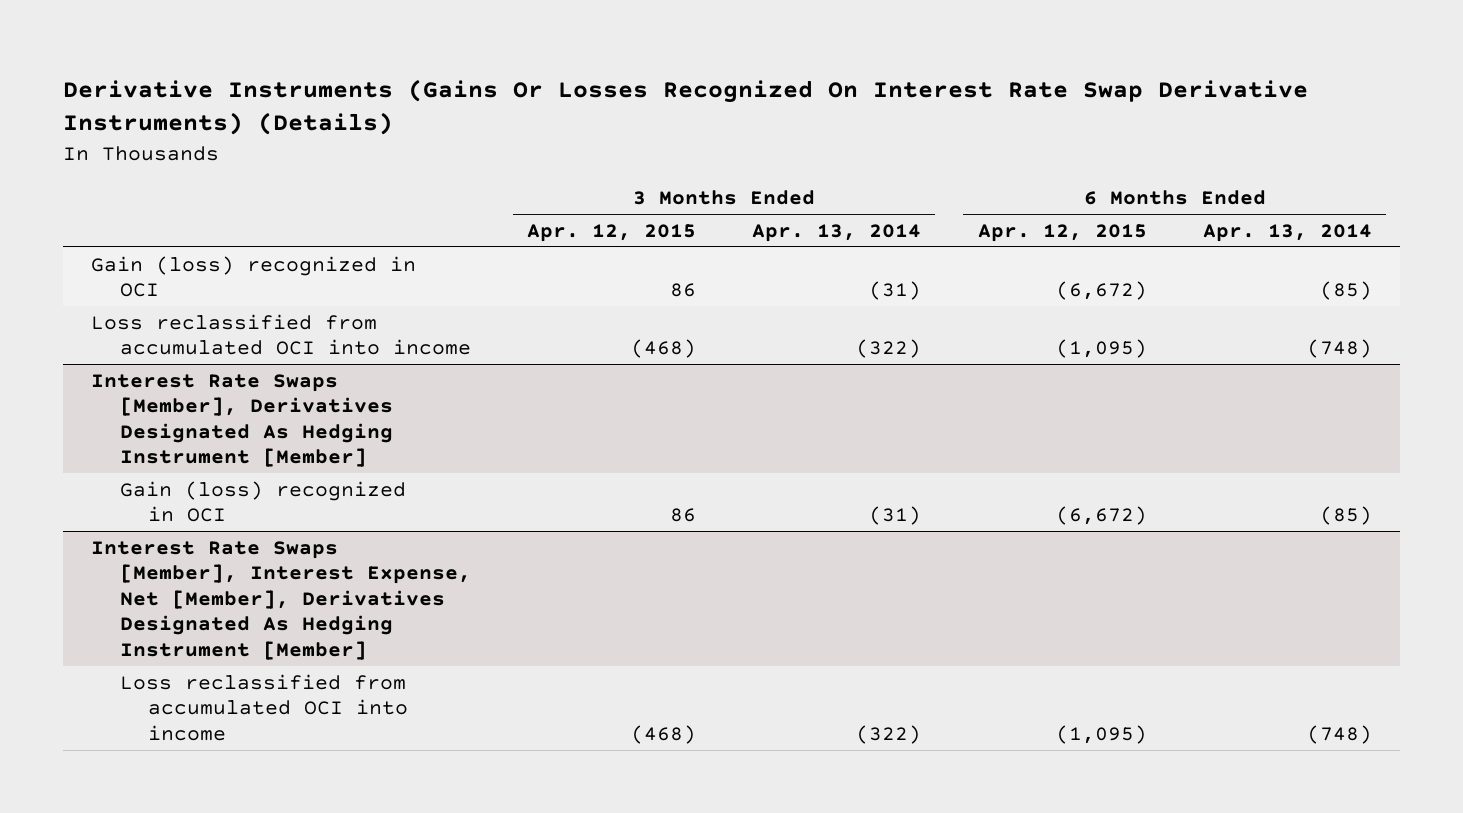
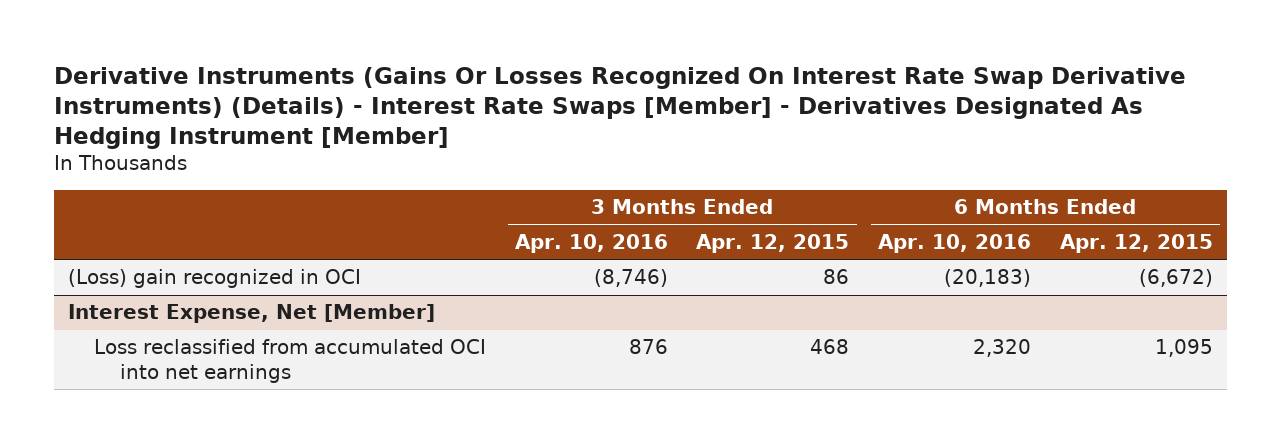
- Derivative Instruments (Gains Or Losses Recognized On Interest Rate Swap Derivative Instruments) (Details)
+ Derivative Instruments (Gains Or Losses Recognized On Interest Rate Swap Derivative Instruments) (Details) - Interest Rate Swaps [Member] - Derivatives Designated As Hedging Instrument [Member]
- | 3 Months Ended Apr. 12, 2015 | 3 Months Ended Apr. 13, 2014 | 6 Months Ended Apr. 12, 2015 | 6 Months Ended Apr. 13, 2014
+ | 3 Months Ended Apr. 10, 2016 | 3 Months Ended Apr. 12, 2015 | 6 Months Ended Apr. 10, 2016 | 6 Months Ended Apr. 12, 2015
- Gain (loss) recognized in OCI | 86 | (31) | (6,672) | (85)
- Loss reclassified from accumulated OCI into income | (468) | (322) | (1,095) | (748)
- Interest Rate Swaps [Member], Derivatives Designated As Hedging Instrument [Member]
- Gain (loss) recognized in OCI | 86 | (31) | (6,672) | (85)
- Interest Rate Swaps [Member], Interest Expense, Net [Member], Derivatives Designated As Hedging Instrument [Member]
- Loss reclassified from accumulated OCI into income | (468) | (322) | (1,095) | (748)
+ (Loss) gain recognized in OCI | (8,746) | 86 | (20,183) | (6,672)
+ Interest Expense, Net [Member]
+ Loss reclassified from accumulated OCI into net earnings | 876 | 468 | 2,320 | 1,095

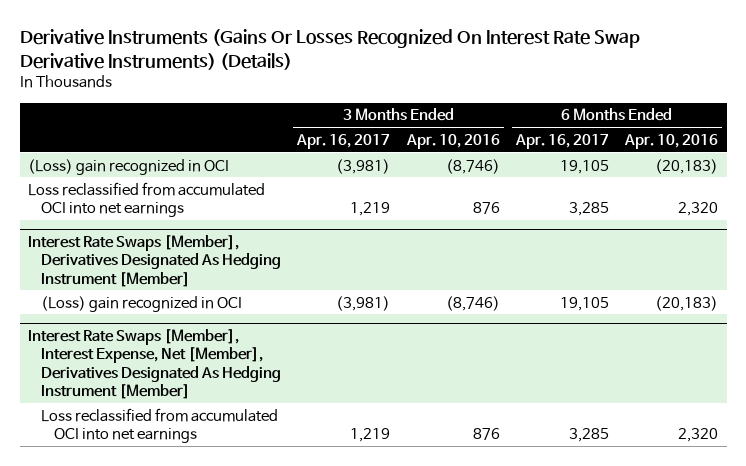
- Derivative Instruments (Gains Or Losses Recognized On Interest Rate Swap Derivative Instruments) (Details) - Interest Rate Swaps [Member] - Derivatives Designated As Hedging Instrument [Member]
+ Derivative Instruments (Gains Or Losses Recognized On Interest Rate Swap Derivative Instruments) (Details)
- | 3 Months Ended Apr. 10, 2016 | 3 Months Ended Apr. 12, 2015 | 6 Months Ended Apr. 10, 2016 | 6 Months Ended Apr. 12, 2015
+ | 3 Months Ended Apr. 16, 2017 | 3 Months Ended Apr. 10, 2016 | 6 Months Ended Apr. 16, 2017 | 6 Months Ended Apr. 10, 2016
- Interest Expense, Net [Member]
+ Interest Rate Swaps [Member], Derivatives Designated As Hedging Instrument [Member]
+ (Loss) gain recognized in OCI | (3,981) | (8,746) | 19,105 | (20,183)
+ Interest Rate Swaps [Member], Interest Expense, Net [Member], Derivatives Designated As Hedging Instrument [Member]
+ Loss reclassified from accumulated OCI into net earnings | 1,219 | 876 | 3,285 | 2,320

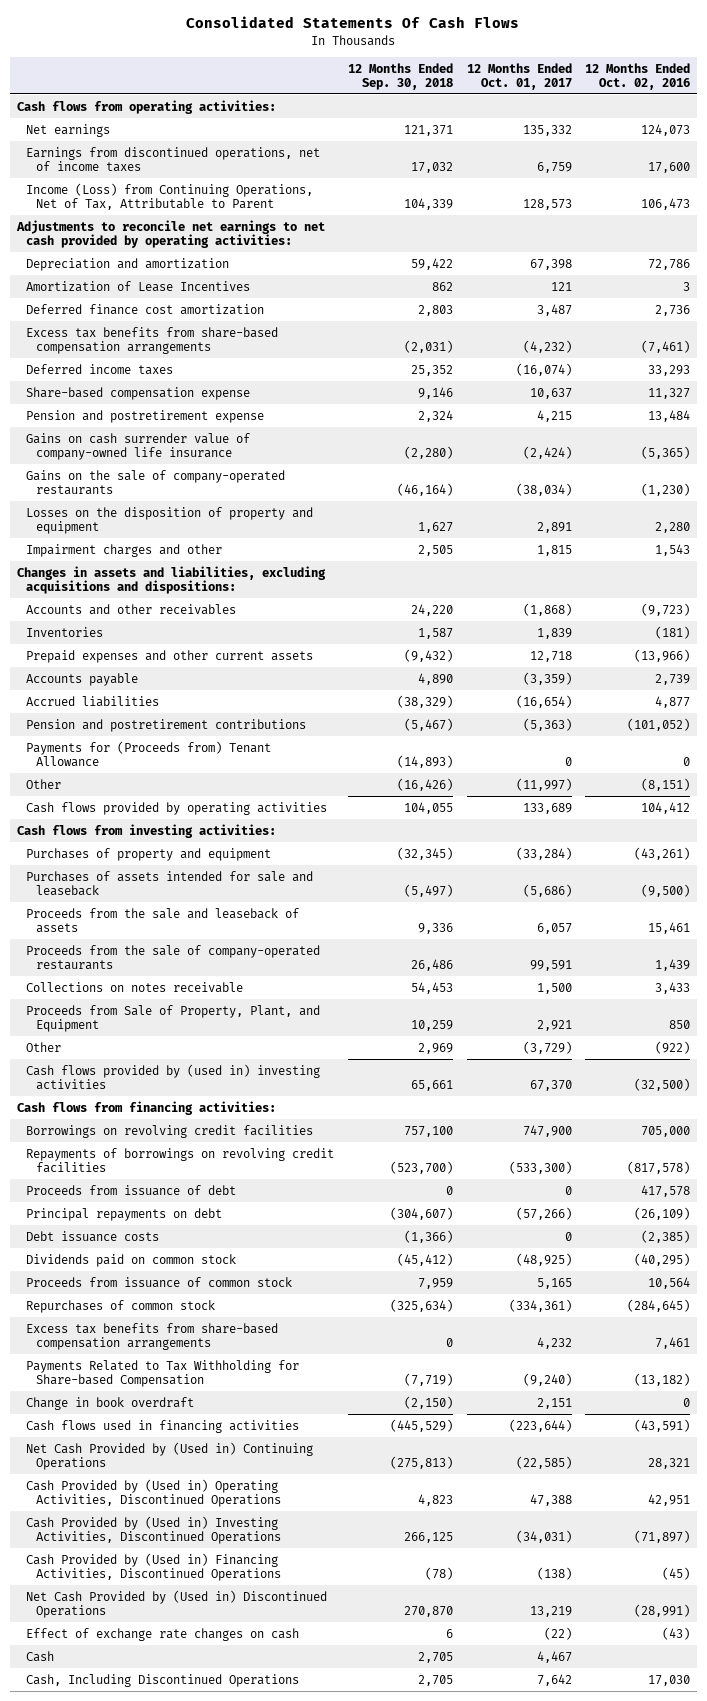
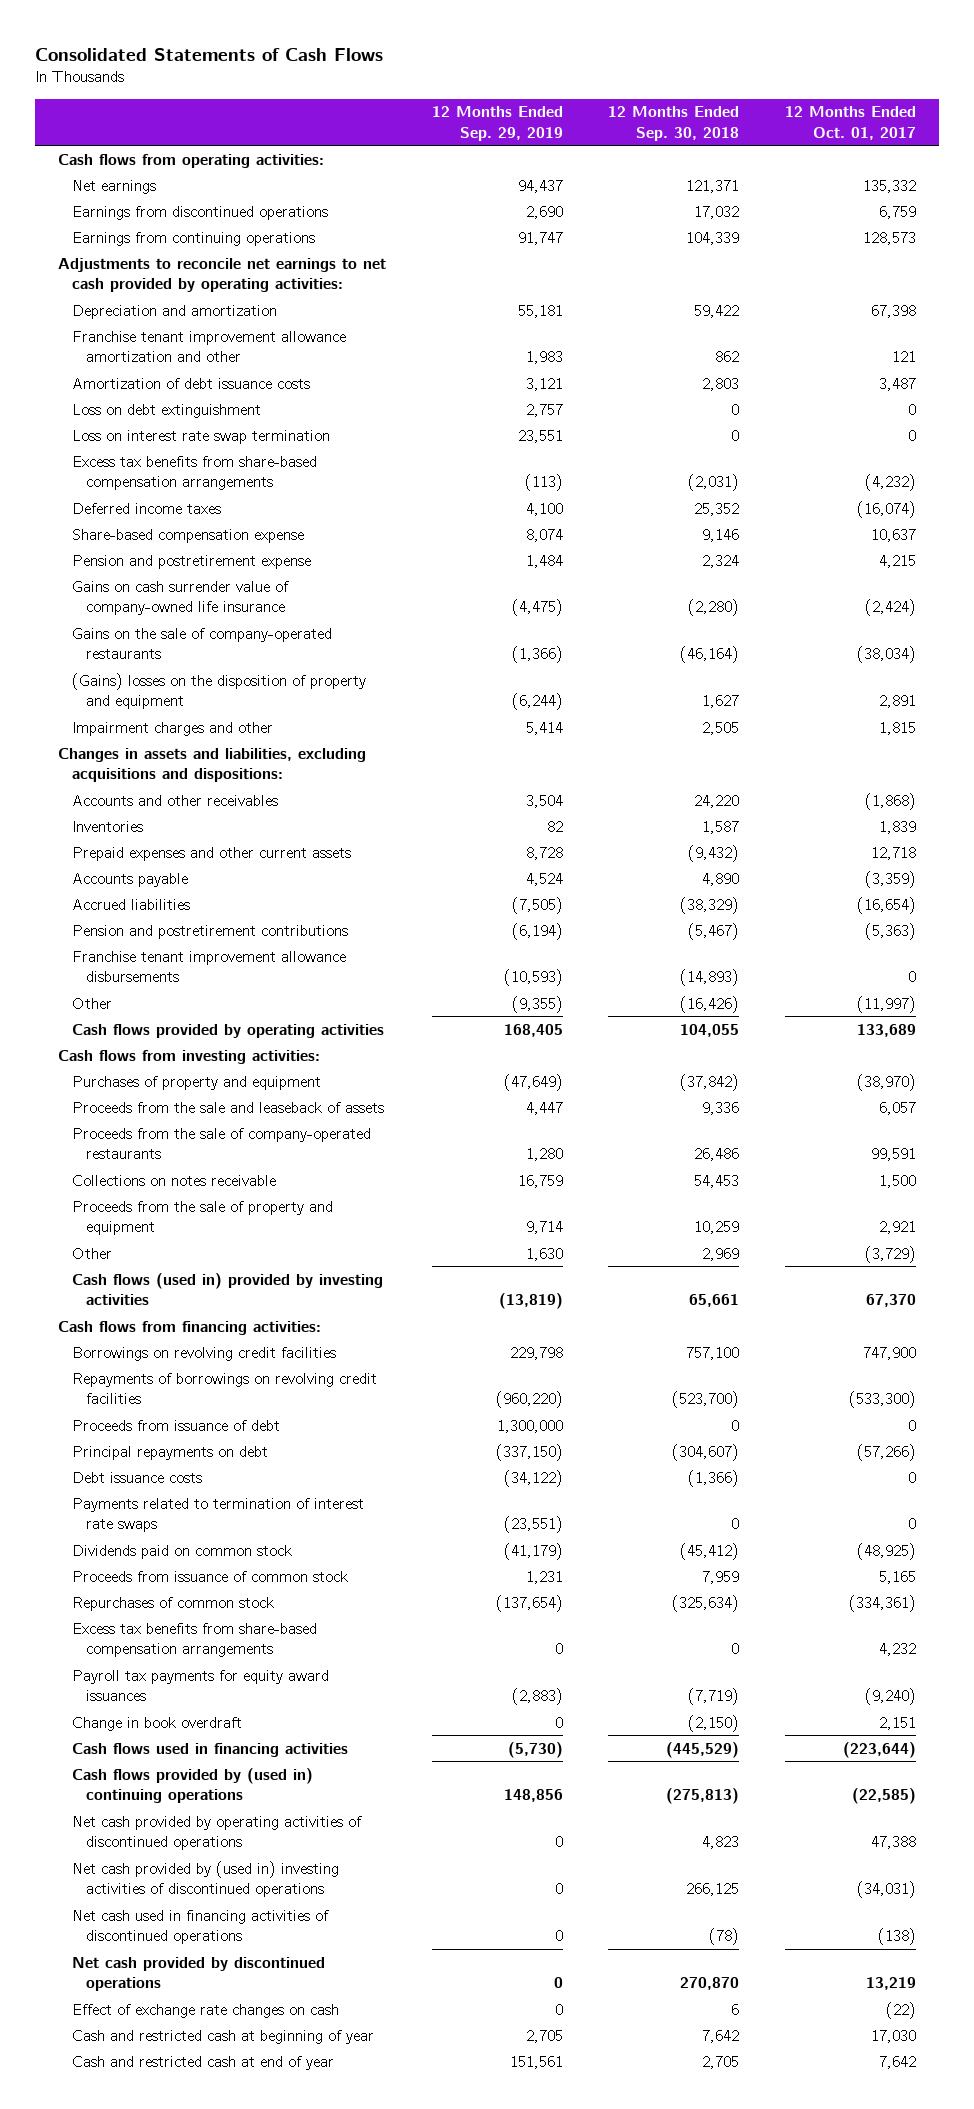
- Consolidated Statements Of Cash Flows
+ Consolidated Statements of Cash Flows
- | 12 Months Ended Sep. 30, 2018 | 12 Months Ended Oct. 01, 2017 | 12 Months Ended Oct. 02, 2016
+ | 12 Months Ended Sep. 29, 2019 | 12 Months Ended Sep. 30, 2018 | 12 Months Ended Oct. 01, 2017
- Earnings from discontinued operations, net of income taxes | 17,032 | 6,759 | 17,600
- Income (Loss) from Continuing Operations, Net of Tax, Attributable to Parent | 104,339 | 128,573 | 106,473
+ Earnings from discontinued operations | 2,690 | 17,032 | 6,759
+ Earnings from continuing operations | 91,747 | 104,339 | 128,573
- Amortization of Lease Incentives | 862 | 121 | 3
- Deferred finance cost amortization | 2,803 | 3,487 | 2,736
+ Franchise tenant improvement allowance amortization and other | 1,983 | 862 | 121
+ Amortization of debt issuance costs | 3,121 | 2,803 | 3,487
+ Loss on debt extinguishment | 2,757 | 0 | 0
+ Loss on interest rate swap termination | 23,551 | 0 | 0
- Losses on the disposition of property and equipment | 1,627 | 2,891 | 2,280
+ (Gains) losses on the disposition of property and equipment | (6,244) | 1,627 | 2,891
- Payments for (Proceeds from) Tenant Allowance | (14,893) | 0 | 0
+ Franchise tenant improvement allowance disbursements | (10,593) | (14,893) | 0
- Purchases of property and equipment | (32,345) | (33,284) | (43,261)
- Purchases of assets intended for sale and leaseback | (5,497) | (5,686) | (9,500)
+ Purchases of property and equipment | (47,649) | (37,842) | (38,970)
- Proceeds from Sale of Property, Plant, and Equipment | 10,259 | 2,921 | 850
+ Proceeds from the sale of property and equipment | 9,714 | 10,259 | 2,921
- Cash flows provided by (used in) investing activities | 65,661 | 67,370 | (32,500)
+ Cash flows (used in) provided by investing activities | (13,819) | 65,661 | 67,370
+ Payments related to termination of interest rate swaps | (23,551) | 0 | 0
- Payments Related to Tax Withholding for Share-based Compensation | (7,719) | (9,240) | (13,182)
+ Payroll tax payments for equity award issuances | (2,883) | (7,719) | (9,240)
- Net Cash Provided by (Used in) Continuing Operations | (275,813) | (22,585) | 28,321
- Cash Provided by (Used in) Operating Activities, Discontinued Operations | 4,823 | 47,388 | 42,951
- Cash Provided by (Used in) Investing Activities, Discontinued Operations | 266,125 | (34,031) | (71,897)
- Cash Provided by (Used in) Financing Activities, Discontinued Operations | (78) | (138) | (45)
- Net Cash Provided by (Used in) Discontinued Operations | 270,870 | 13,219 | (28,991)
+ Cash flows provided by (used in) continuing operations | 148,856 | (275,813) | (22,585)
+ Net cash provided by operating activities of discontinued operations | 0 | 4,823 | 47,388
+ Net cash provided by (used in) investing activities of discontinued operations | 0 | 266,125 | (34,031)
+ Net cash used in financing activities of discontinued operations | 0 | (78) | (138)
+ Net cash provided by discontinued operations | 0 | 270,870 | 13,219
- Cash | 2,705 | 4,467 |
- Cash, Including Discontinued Operations | 2,705 | 7,642 | 17,030
+ Cash and restricted cash at beginning of year | 2,705 | 7,642 | 17,030
+ Cash and restricted cash at end of year | 151,561 | 2,705 | 7,642

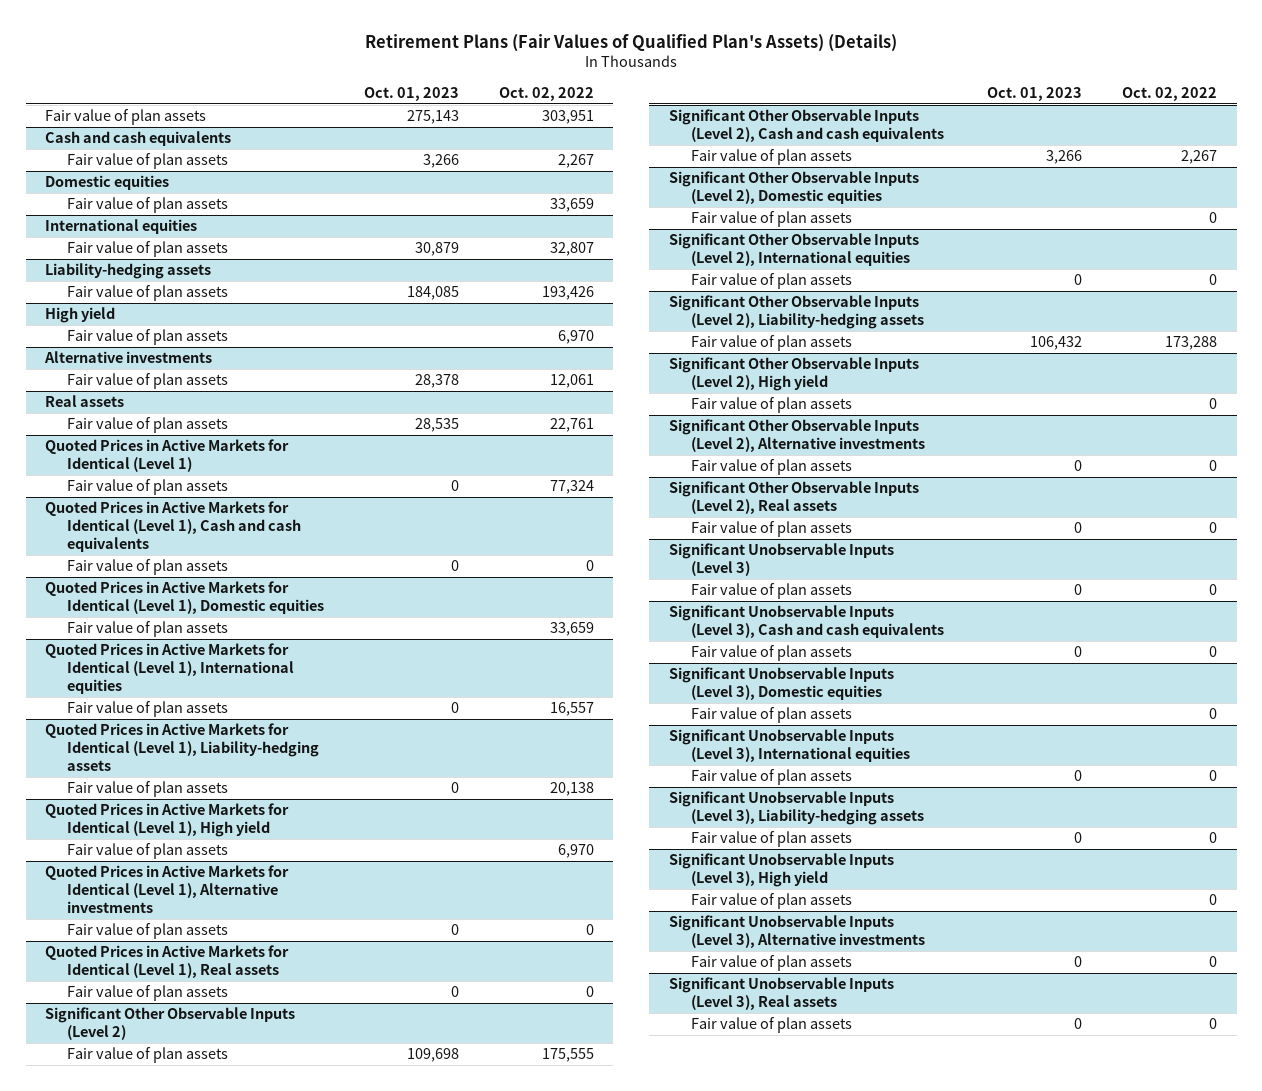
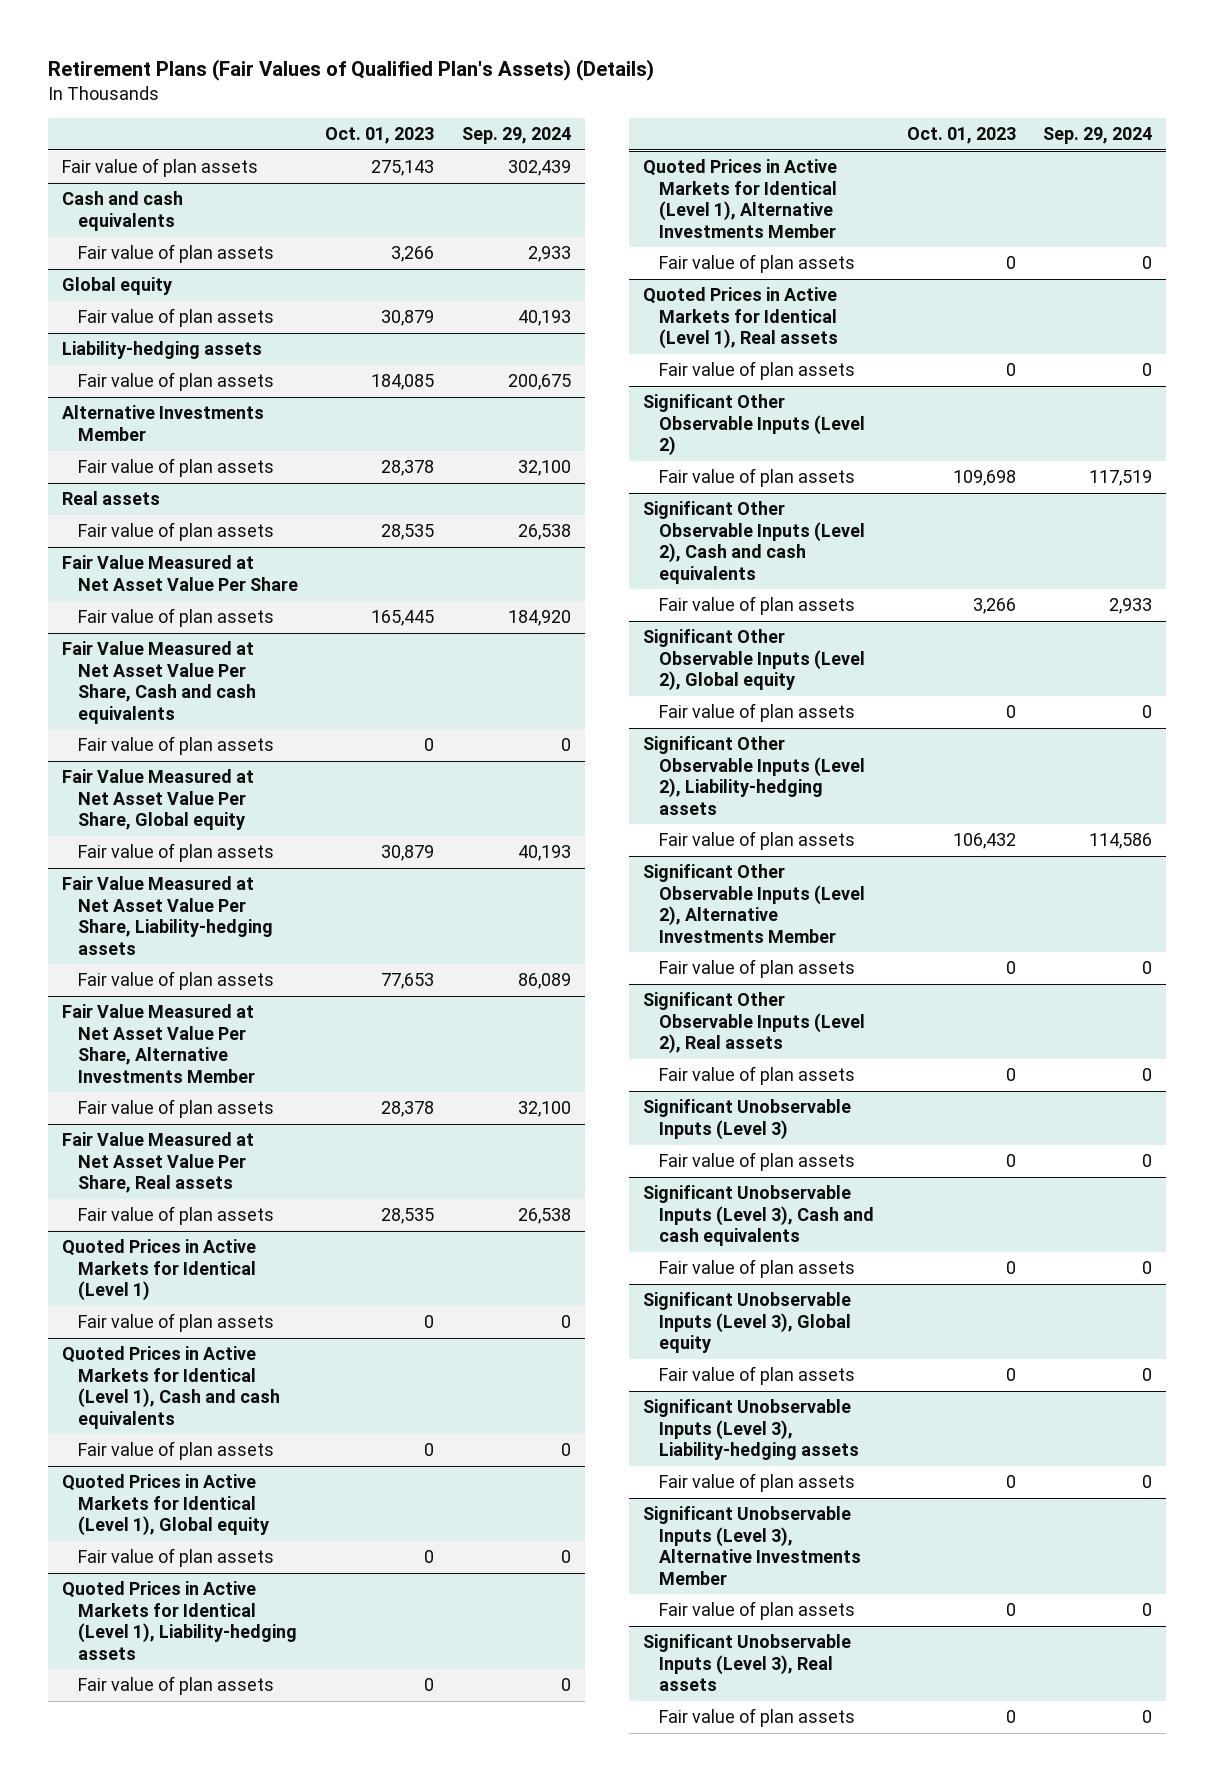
- | Oct. 01, 2023 | Oct. 02, 2022
+ | Oct. 01, 2023 | Sep. 29, 2024
- Domestic equities
- Fair value of plan assets | | 33,659
- International equities
+ Global equity
- High yield
- Fair value of plan assets | | 6,970
- Alternative investments
+ Alternative Investments Member
+ Fair Value Measured at Net Asset Value Per Share
+ Fair value of plan assets | 165,445 | 184,920
+ Fair Value Measured at Net Asset Value Per Share, Cash and cash equivalents
+ Fair value of plan assets | 0 | 0
+ Fair Value Measured at Net Asset Value Per Share, Global equity
+ Fair value of plan assets | 30,879 | 40,193
+ Fair Value Measured at Net Asset Value Per Share, Liability-hedging assets
+ Fair value of plan assets | 77,653 | 86,089
+ Fair Value Measured at Net Asset Value Per Share, Alternative Investments Member
+ Fair value of plan assets | 28,378 | 32,100
+ Fair Value Measured at Net Asset Value Per Share, Real assets
+ Fair value of plan assets | 28,535 | 26,538
- Quoted Prices in Active Markets for Identical (Level 1), Domestic equities
- Fair value of plan assets | | 33,659
- Quoted Prices in Active Markets for Identical (Level 1), International equities
+ Quoted Prices in Active Markets for Identical (Level 1), Global equity
- Quoted Prices in Active Markets for Identical (Level 1), High yield
- Fair value of plan assets | | 6,970
- Quoted Prices in Active Markets for Identical (Level 1), Alternative investments
+ Quoted Prices in Active Markets for Identical (Level 1), Alternative Investments Member
- Significant Other Observable Inputs (Level 2), Domestic equities
- Fair value of plan assets | | 0
- Significant Other Observable Inputs (Level 2), International equities
+ Significant Other Observable Inputs (Level 2), Global equity
- Significant Other Observable Inputs (Level 2), High yield
- Fair value of plan assets | | 0
- Significant Other Observable Inputs (Level 2), Alternative investments
+ Significant Other Observable Inputs (Level 2), Alternative Investments Member
- Significant Unobservable Inputs (Level 3), Domestic equities
- Fair value of plan assets | | 0
- Significant Unobservable Inputs (Level 3), International equities
+ Significant Unobservable Inputs (Level 3), Global equity
- Significant Unobservable Inputs (Level 3), High yield
- Fair value of plan assets | | 0
- Significant Unobservable Inputs (Level 3), Alternative investments
+ Significant Unobservable Inputs (Level 3), Alternative Investments Member

